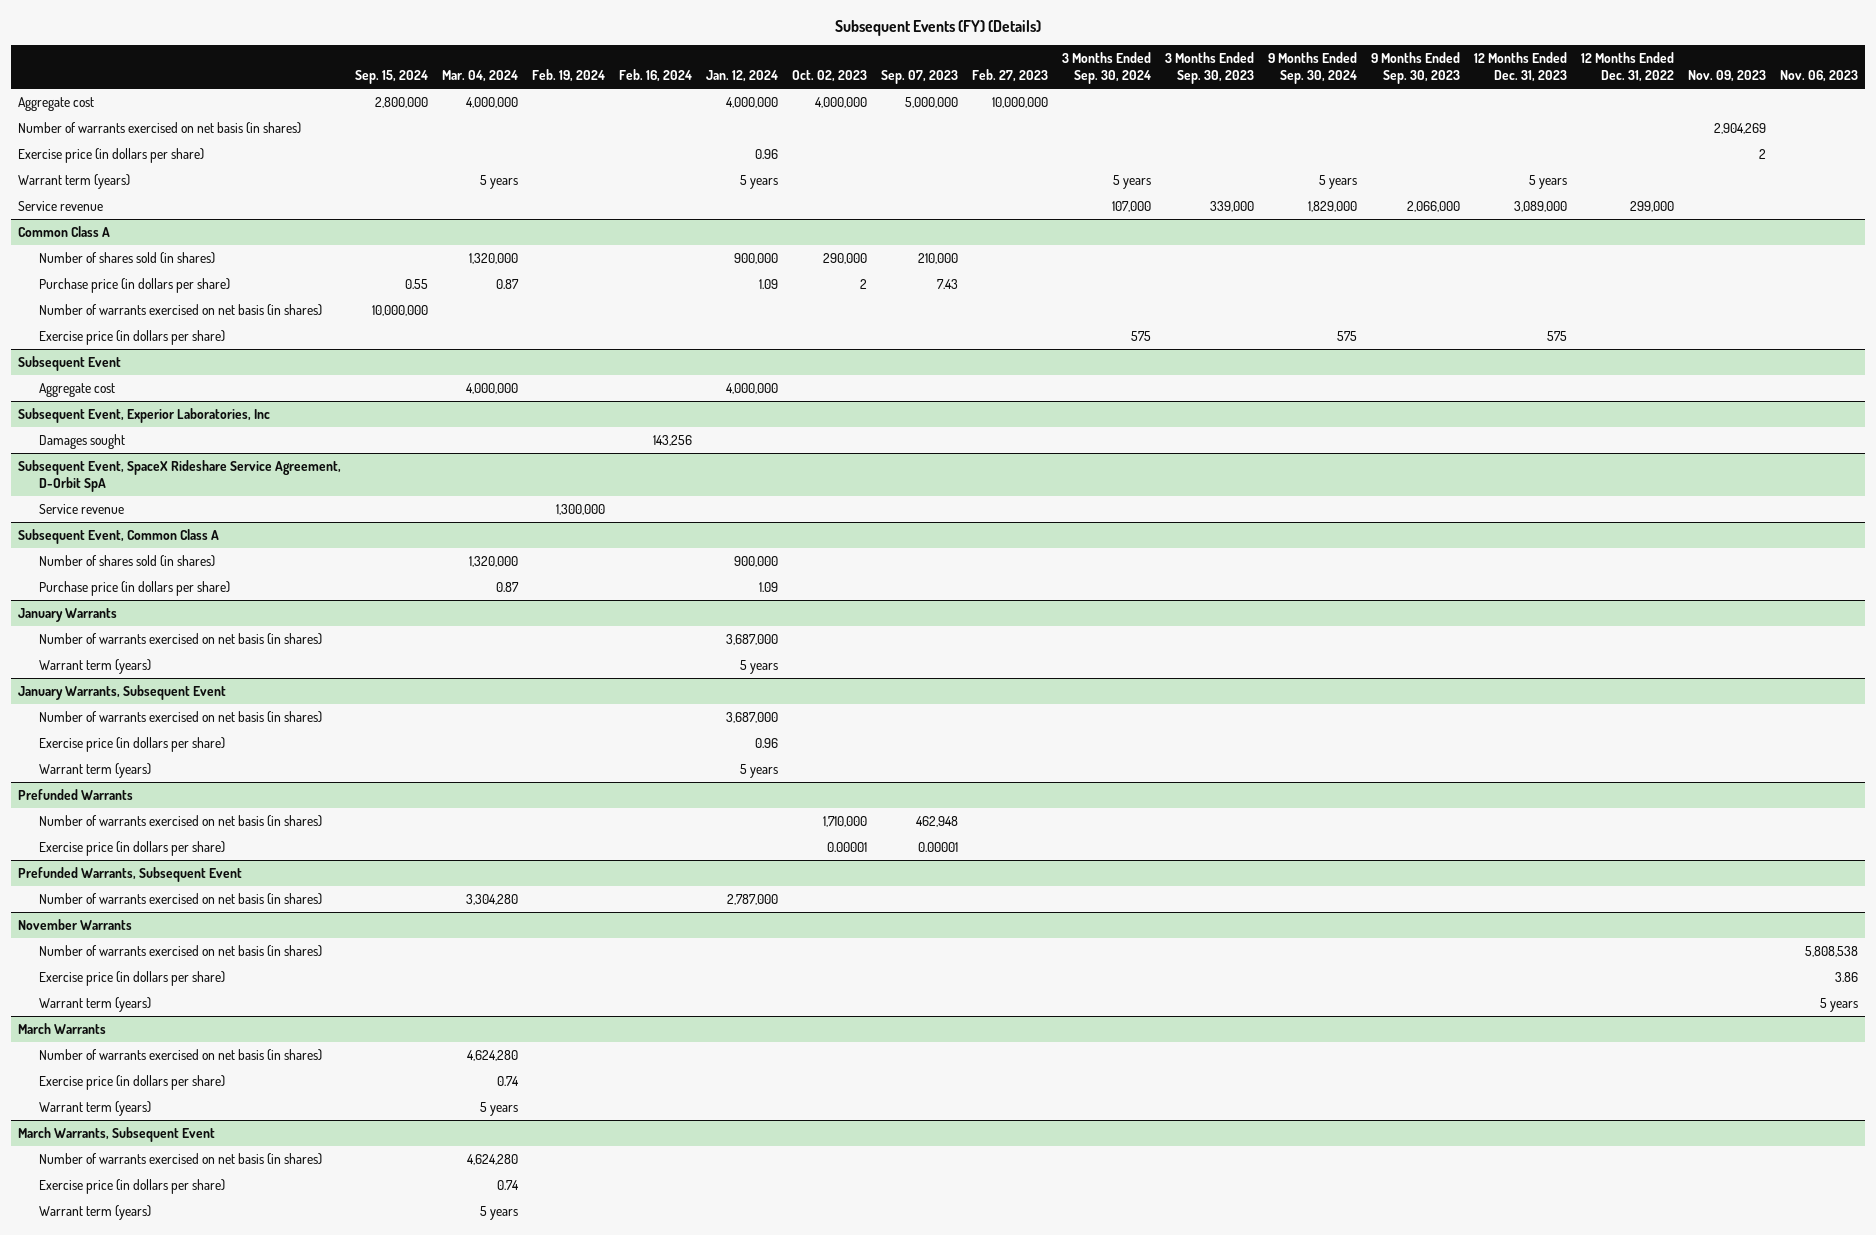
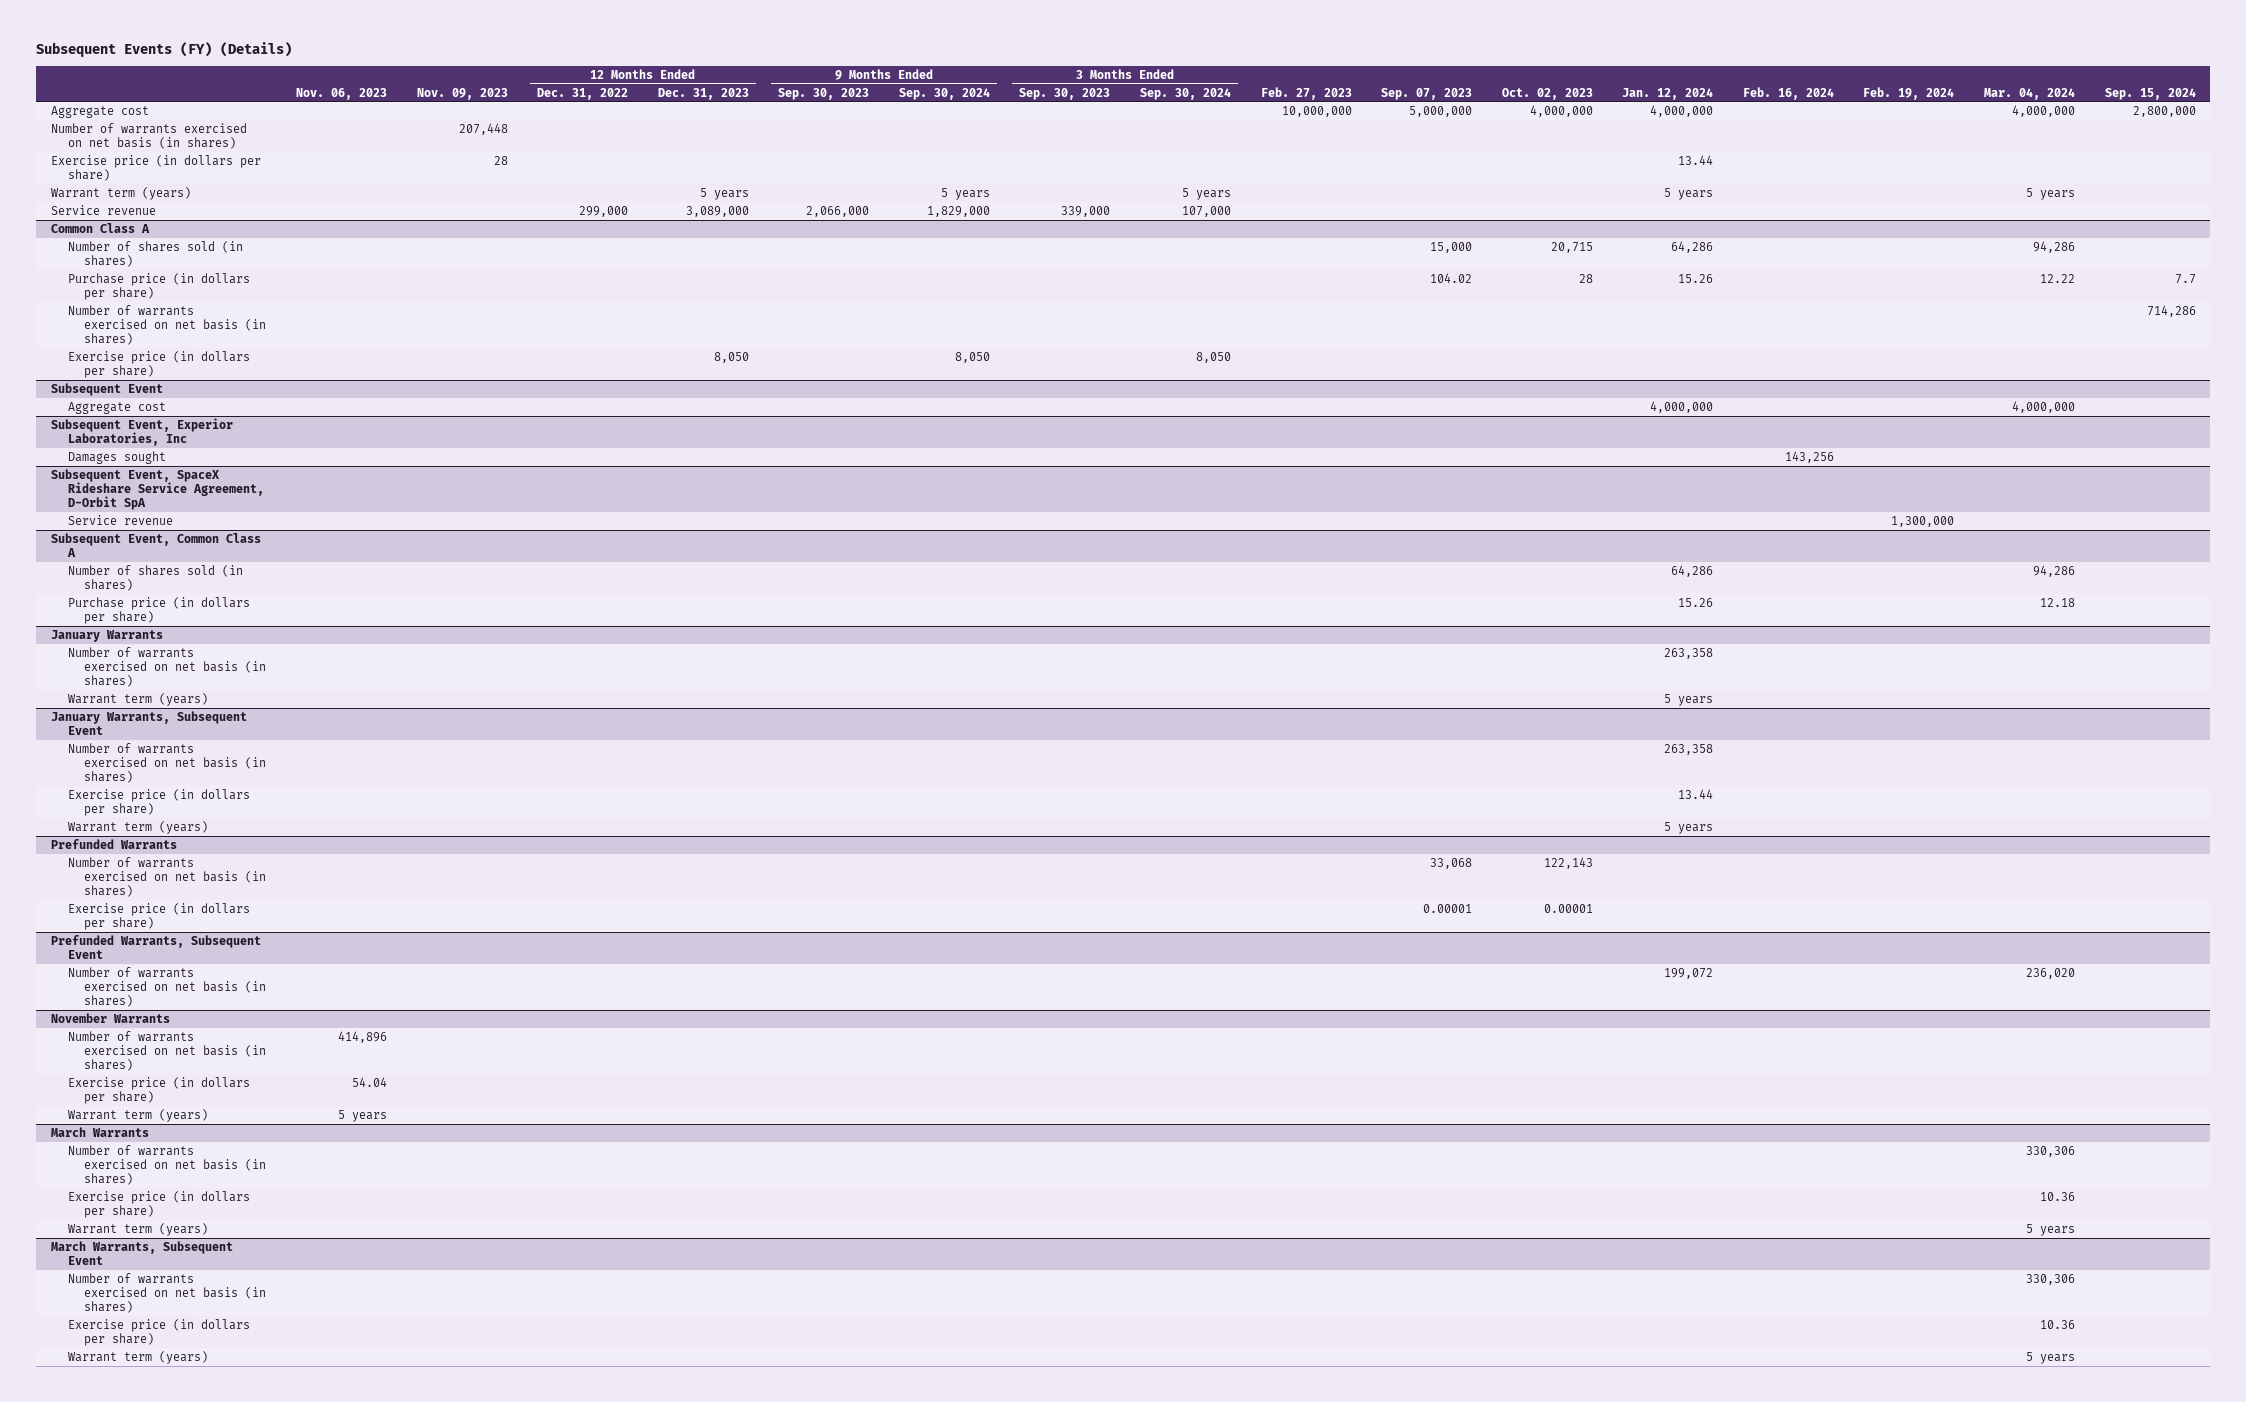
- | Sep. 15, 2024 | Mar. 04, 2024 | Feb. 19, 2024 | Feb. 16, 2024 | Jan. 12, 2024 | Oct. 02, 2023 | Sep. 07, 2023 | Feb. 27, 2023 | 3 Months Ended Sep. 30, 2024 | 3 Months Ended Sep. 30, 2023 | 9 Months Ended Sep. 30, 2024 | 9 Months Ended Sep. 30, 2023 | 12 Months Ended Dec. 31, 2023 | 12 Months Ended Dec. 31, 2022 | Nov. 09, 2023 | Nov. 06, 2023
+ | Nov. 06, 2023 | Nov. 09, 2023 | 12 Months Ended Dec. 31, 2022 | 12 Months Ended Dec. 31, 2023 | 9 Months Ended Sep. 30, 2023 | 9 Months Ended Sep. 30, 2024 | 3 Months Ended Sep. 30, 2023 | 3 Months Ended Sep. 30, 2024 | Feb. 27, 2023 | Sep. 07, 2023 | Oct. 02, 2023 | Jan. 12, 2024 | Feb. 16, 2024 | Feb. 19, 2024 | Mar. 04, 2024 | Sep. 15, 2024
- Number of warrants exercised on net basis (in shares) | | | | | | | | | | | | | | | 2,904,269 |
- Exercise price (in dollars per share) | | | | | 0.96 | | | | | | | | | | 2 |
+ Number of warrants exercised on net basis (in shares) | | 207,448 | | | | | | | | | | | | | |
+ Exercise price (in dollars per share) | | 28 | | | | | | | | | | 13.44 | | | |
@ Common Class A
- Number of shares sold (in shares) | | 1,320,000 | | | 900,000 | 290,000 | 210,000 | | | | | | | | |
- Purchase price (in dollars per share) | 0.55 | 0.87 | | | 1.09 | 2 | 7.43 | | | | | | | | |
- Number of warrants exercised on net basis (in shares) | 10,000,000 | | | | | | | | | | | | | | |
- Exercise price (in dollars per share) | | | | | | | | | 575 | | 575 | | 575 | | |
+ Number of shares sold (in shares) | | | | | | | | | | 15,000 | 20,715 | 64,286 | | | 94,286 |
+ Purchase price (in dollars per share) | | | | | | | | | | 104.02 | 28 | 15.26 | | | 12.22 | 7.7
+ Number of warrants exercised on net basis (in shares) | | | | | | | | | | | | | | | | 714,286
+ Exercise price (in dollars per share) | | | | 8,050 | | 8,050 | | 8,050 | | | | | | | |
@ Subsequent Event, Common Class A
- Number of shares sold (in shares) | | 1,320,000 | | | 900,000 | | | | | | | | | | |
- Purchase price (in dollars per share) | | 0.87 | | | 1.09 | | | | | | | | | | |
+ Number of shares sold (in shares) | | | | | | | | | | | | 64,286 | | | 94,286 |
+ Purchase price (in dollars per share) | | | | | | | | | | | | 15.26 | | | 12.18 |
@ January Warrants
- Number of warrants exercised on net basis (in shares) | | | | | 3,687,000 | | | | | | | | | | |
+ Number of warrants exercised on net basis (in shares) | | | | | | | | | | | | 263,358 | | | |
@ January Warrants, Subsequent Event
- Number of warrants exercised on net basis (in shares) | | | | | 3,687,000 | | | | | | | | | | |
- Exercise price (in dollars per share) | | | | | 0.96 | | | | | | | | | | |
+ Number of warrants exercised on net basis (in shares) | | | | | | | | | | | | 263,358 | | | |
+ Exercise price (in dollars per share) | | | | | | | | | | | | 13.44 | | | |
@ Prefunded Warrants
- Number of warrants exercised on net basis (in shares) | | | | | | 1,710,000 | 462,948 | | | | | | | | |
+ Number of warrants exercised on net basis (in shares) | | | | | | | | | | 33,068 | 122,143 | | | | |
@ Prefunded Warrants, Subsequent Event
- Number of warrants exercised on net basis (in shares) | | 3,304,280 | | | 2,787,000 | | | | | | | | | | |
+ Number of warrants exercised on net basis (in shares) | | | | | | | | | | | | 199,072 | | | 236,020 |
@ November Warrants
- Number of warrants exercised on net basis (in shares) | | | | | | | | | | | | | | | | 5,808,538
- Exercise price (in dollars per share) | | | | | | | | | | | | | | | | 3.86
+ Number of warrants exercised on net basis (in shares) | 414,896 | | | | | | | | | | | | | | |
+ Exercise price (in dollars per share) | 54.04 | | | | | | | | | | | | | | |
@ March Warrants
- Number of warrants exercised on net basis (in shares) | | 4,624,280 | | | | | | | | | | | | | |
- Exercise price (in dollars per share) | | 0.74 | | | | | | | | | | | | | |
+ Number of warrants exercised on net basis (in shares) | | | | | | | | | | | | | | | 330,306 |
+ Exercise price (in dollars per share) | | | | | | | | | | | | | | | 10.36 |
@ March Warrants, Subsequent Event
- Number of warrants exercised on net basis (in shares) | | 4,624,280 | | | | | | | | | | | | | |
- Exercise price (in dollars per share) | | 0.74 | | | | | | | | | | | | | |
+ Number of warrants exercised on net basis (in shares) | | | | | | | | | | | | | | | 330,306 |
+ Exercise price (in dollars per share) | | | | | | | | | | | | | | | 10.36 |

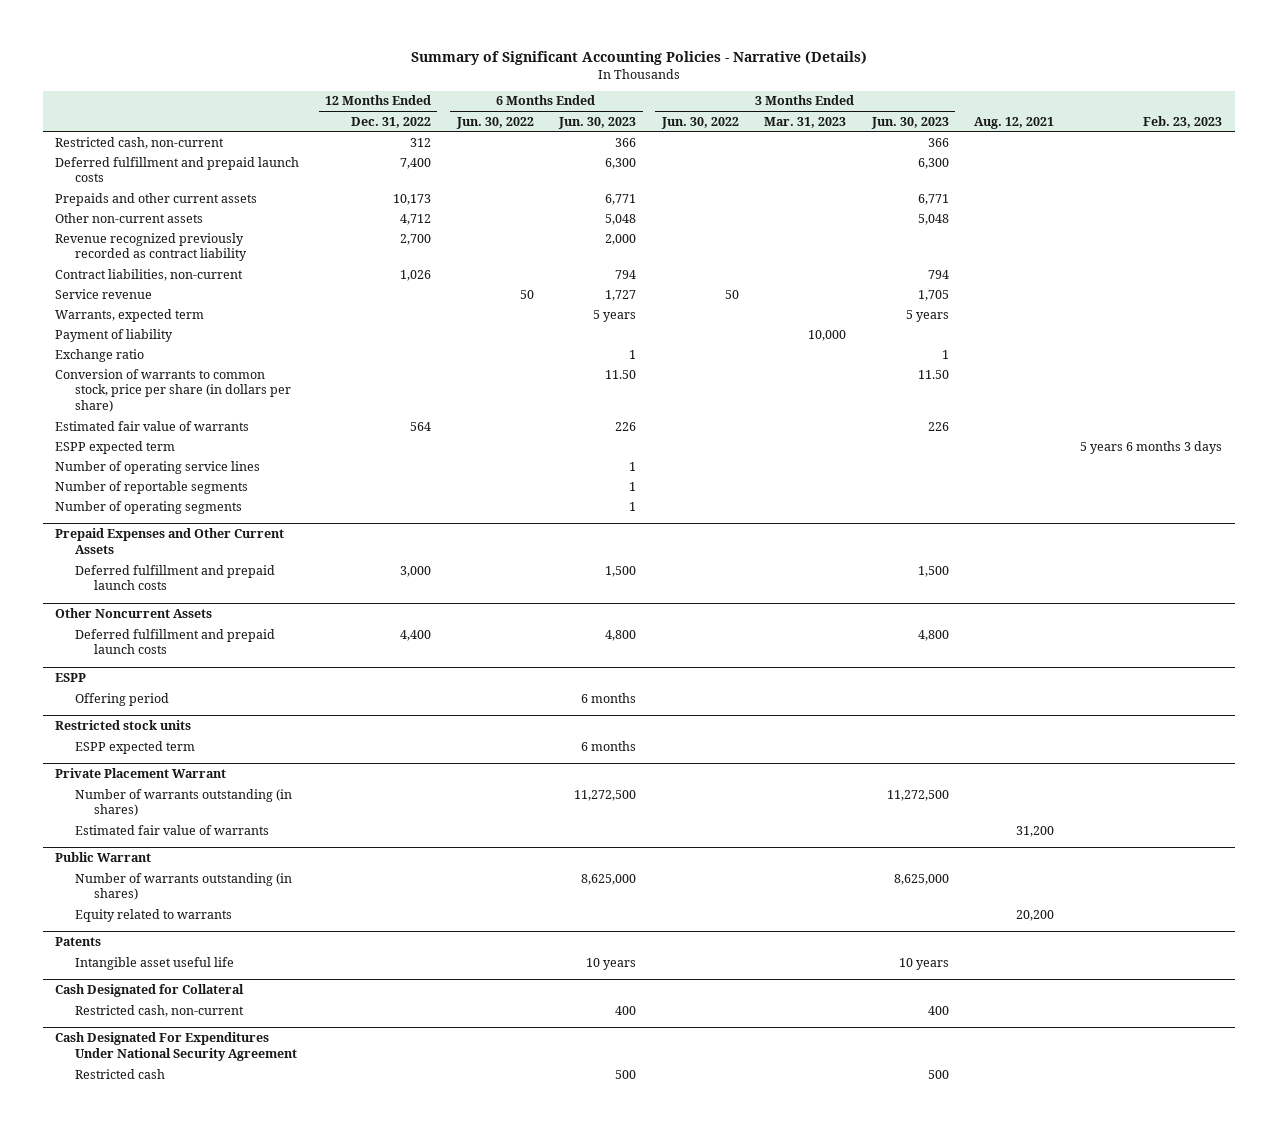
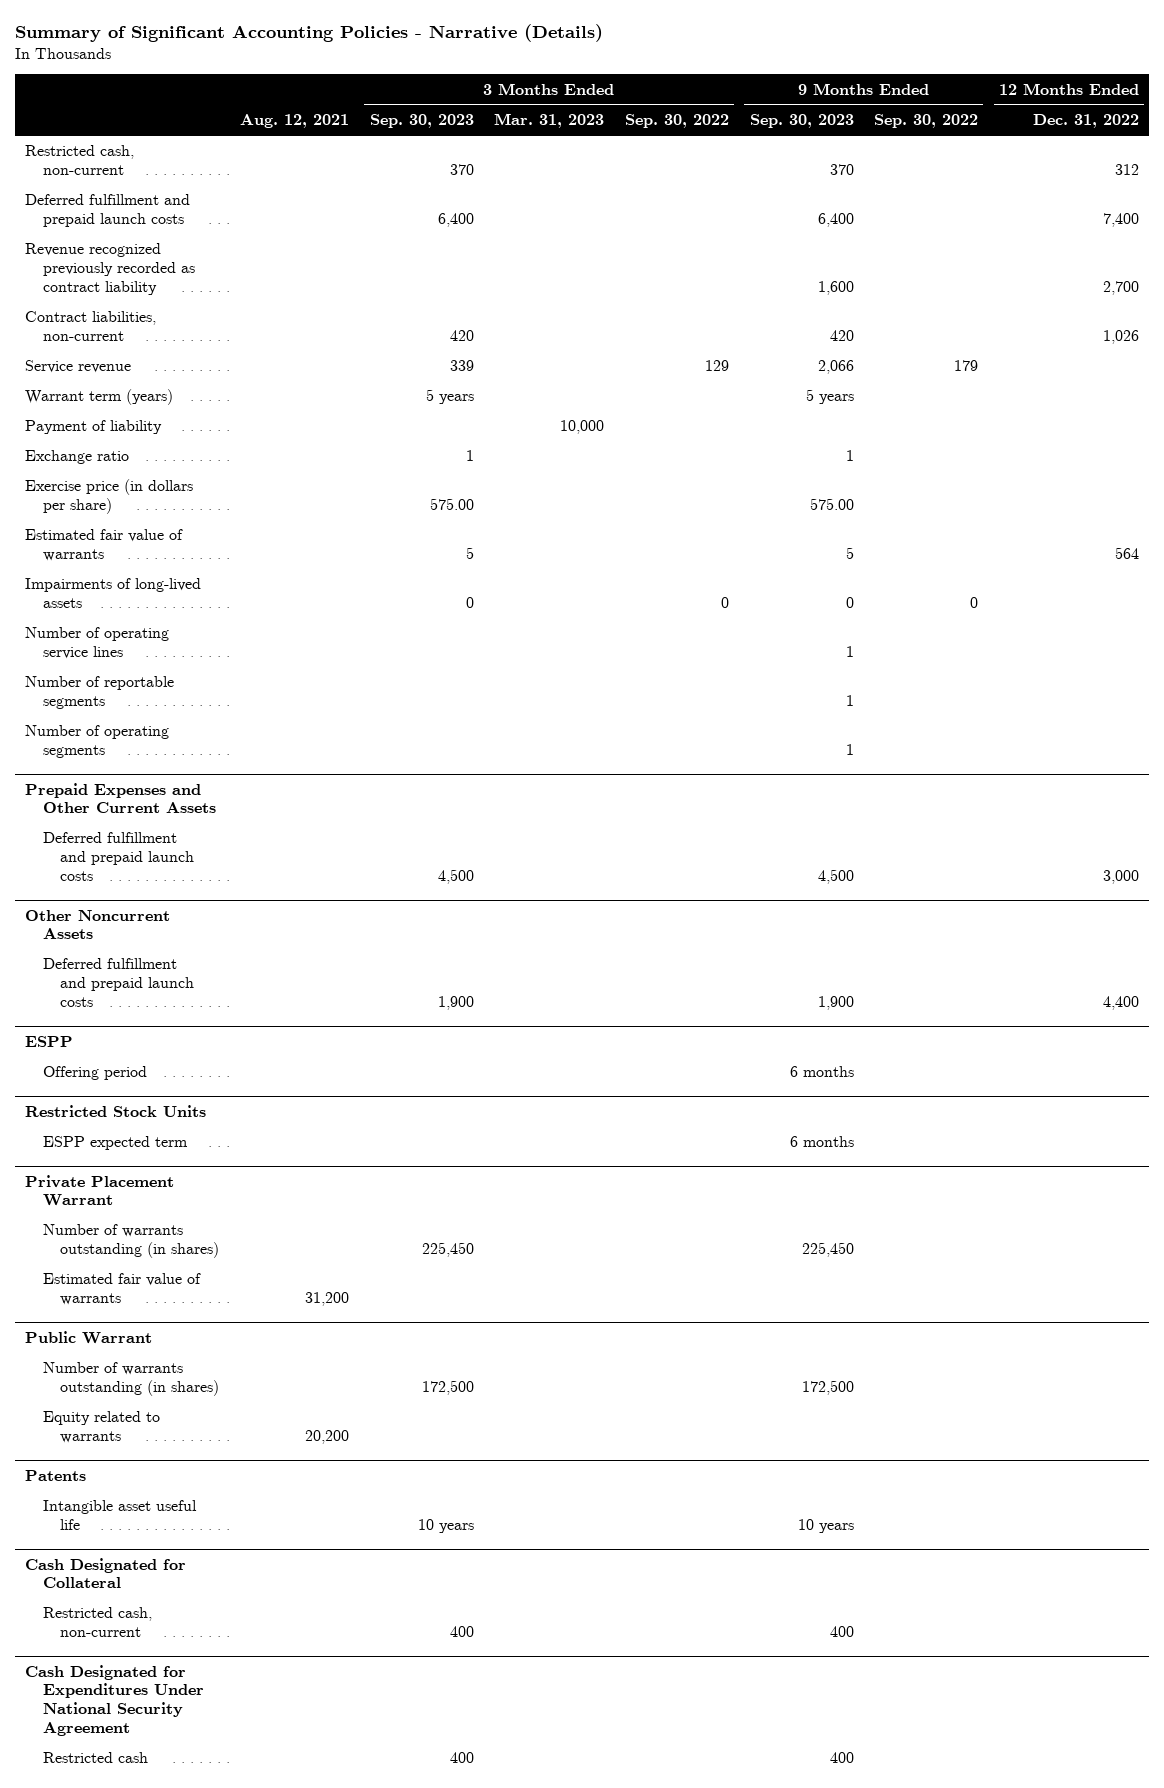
- | 12 Months Ended Dec. 31, 2022 | 6 Months Ended Jun. 30, 2022 | 6 Months Ended Jun. 30, 2023 | 3 Months Ended Jun. 30, 2022 | 3 Months Ended Mar. 31, 2023 | 3 Months Ended Jun. 30, 2023 | Aug. 12, 2021 | Feb. 23, 2023
+ | Aug. 12, 2021 | 3 Months Ended Sep. 30, 2023 | 3 Months Ended Mar. 31, 2023 | 3 Months Ended Sep. 30, 2022 | 9 Months Ended Sep. 30, 2023 | 9 Months Ended Sep. 30, 2022 | 12 Months Ended Dec. 31, 2022
- Prepaids and other current assets | 10,173 | | 6,771 | | | 6,771 | |
- Other non-current assets | 4,712 | | 5,048 | | | 5,048 | |
- Warrants, expected term | | | 5 years | | | 5 years | |
+ Warrant term (years) | | 5 years | | | 5 years | |
- Conversion of warrants to common stock, price per share (in dollars per share) | | | 11.50 | | | 11.50 | |
+ Exercise price (in dollars per share) | | 575.00 | | | 575.00 | |
- ESPP expected term | | | | | | | | 5 years 6 months 3 days
+ Impairments of long-lived assets | | 0 | | 0 | 0 | 0 |
- Restricted stock units
+ Restricted Stock Units
- Cash Designated For Expenditures Under National Security Agreement
+ Cash Designated for Expenditures Under National Security Agreement

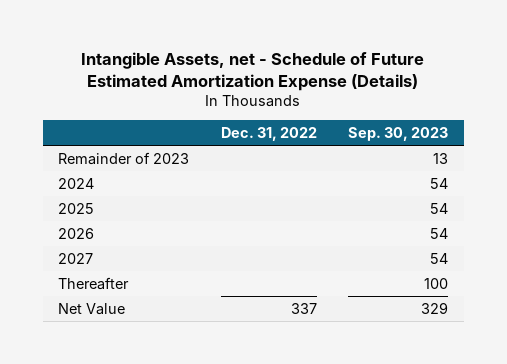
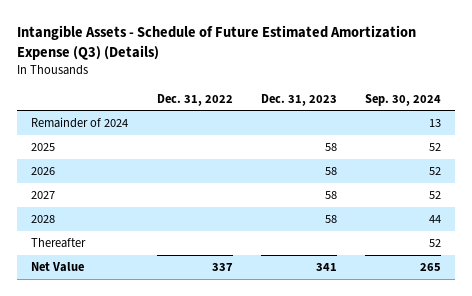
- Intangible Assets, net - Schedule of Future Estimated Amortization Expense (Details)
+ Intangible Assets - Schedule of Future Estimated Amortization Expense (Q3) (Details)
- | Dec. 31, 2022 | Sep. 30, 2023
+ | Dec. 31, 2022 | Dec. 31, 2023 | Sep. 30, 2024
- Remainder of 2023 | | 13
- 2024 | | 54
+ Remainder of 2024 | | | 13
+ 2028 | | 58 | 44

